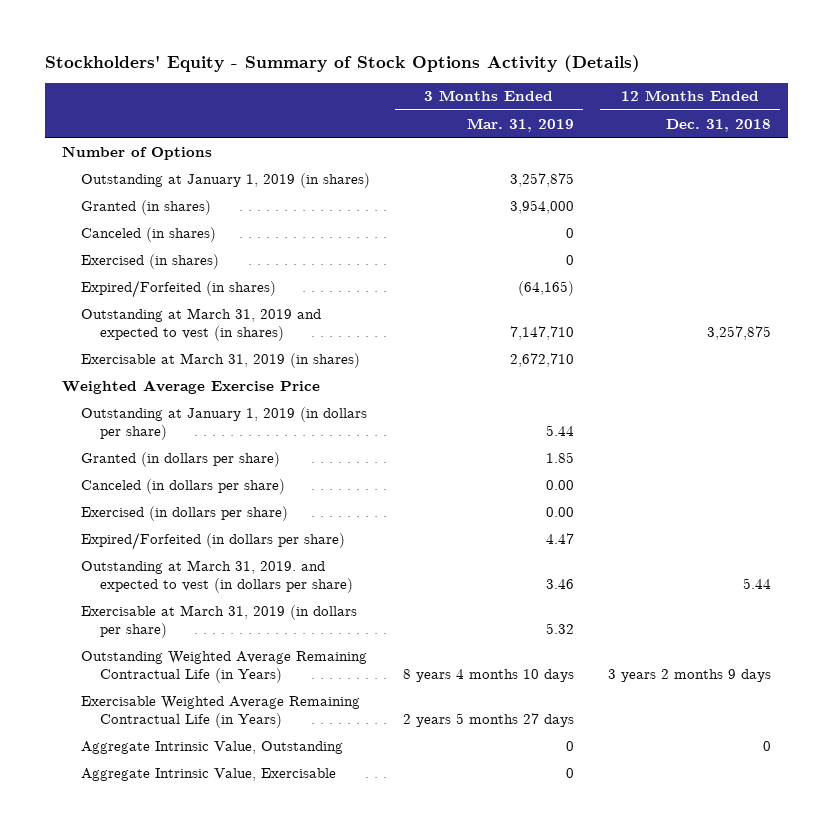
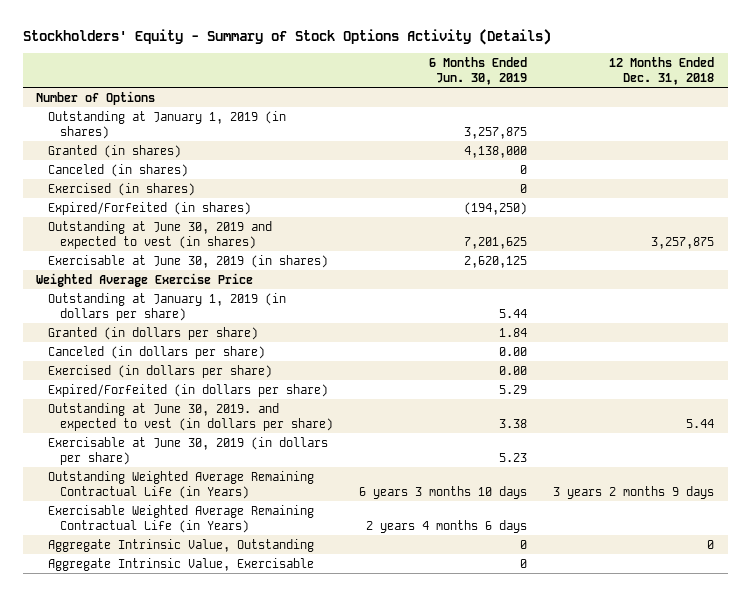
- | 3 Months Ended Mar. 31, 2019 | 12 Months Ended Dec. 31, 2018
+ | 6 Months Ended Jun. 30, 2019 | 12 Months Ended Dec. 31, 2018
- Outstanding at March 31, 2019 and expected to vest (in shares) | 7,147,710 | 3,257,875
- Exercisable at March 31, 2019 (in shares) | 2,672,710 |
+ Outstanding at June 30, 2019 and expected to vest (in shares) | 7,201,625 | 3,257,875
+ Exercisable at June 30, 2019 (in shares) | 2,620,125 |
- Outstanding at March 31, 2019. and expected to vest (in dollars per share) | 3.46 | 5.44
- Exercisable at March 31, 2019 (in dollars per share) | 5.32 |
+ Outstanding at June 30, 2019. and expected to vest (in dollars per share) | 3.38 | 5.44
+ Exercisable at June 30, 2019 (in dollars per share) | 5.23 |

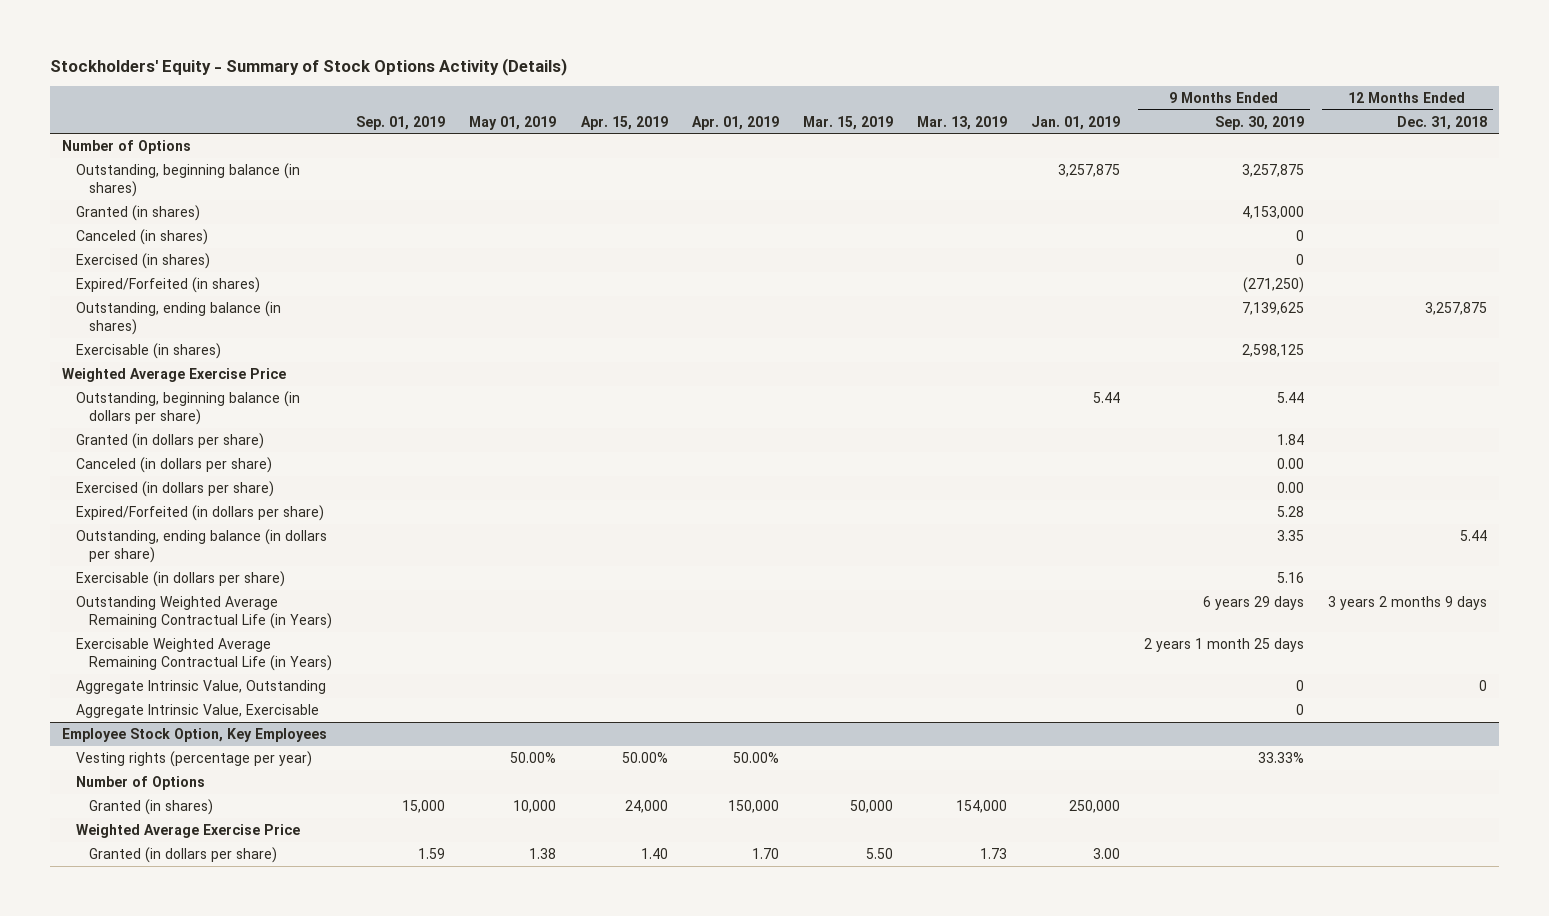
- | 6 Months Ended Jun. 30, 2019 | 12 Months Ended Dec. 31, 2018
+ | Sep. 01, 2019 | May 01, 2019 | Apr. 15, 2019 | Apr. 01, 2019 | Mar. 15, 2019 | Mar. 13, 2019 | Jan. 01, 2019 | 9 Months Ended Sep. 30, 2019 | 12 Months Ended Dec. 31, 2018
- Outstanding at January 1, 2019 (in shares) | 3,257,875 |
+ Outstanding, beginning balance (in shares) | | | | | | | 3,257,875 | 3,257,875 |
- Outstanding at June 30, 2019 and expected to vest (in shares) | 7,201,625 | 3,257,875
- Exercisable at June 30, 2019 (in shares) | 2,620,125 |
+ Outstanding, ending balance (in shares) | | | | | | | | 7,139,625 | 3,257,875
+ Exercisable (in shares) | | | | | | | | 2,598,125 |
- Outstanding at January 1, 2019 (in dollars per share) | 5.44 |
+ Outstanding, beginning balance (in dollars per share) | | | | | | | 5.44 | 5.44 |
- Outstanding at June 30, 2019. and expected to vest (in dollars per share) | 3.38 | 5.44
- Exercisable at June 30, 2019 (in dollars per share) | 5.23 |
+ Outstanding, ending balance (in dollars per share) | | | | | | | | 3.35 | 5.44
+ Exercisable (in dollars per share) | | | | | | | | 5.16 |
+ Employee Stock Option, Key Employees
+ Vesting rights (percentage per year) | | 50.00% | 50.00% | 50.00% | | | | 33.33% |
+ Number of Options
+ Granted (in shares) | 15,000 | 10,000 | 24,000 | 150,000 | 50,000 | 154,000 | 250,000 | |
+ Weighted Average Exercise Price
+ Granted (in dollars per share) | 1.59 | 1.38 | 1.40 | 1.70 | 5.50 | 1.73 | 3.00 | |

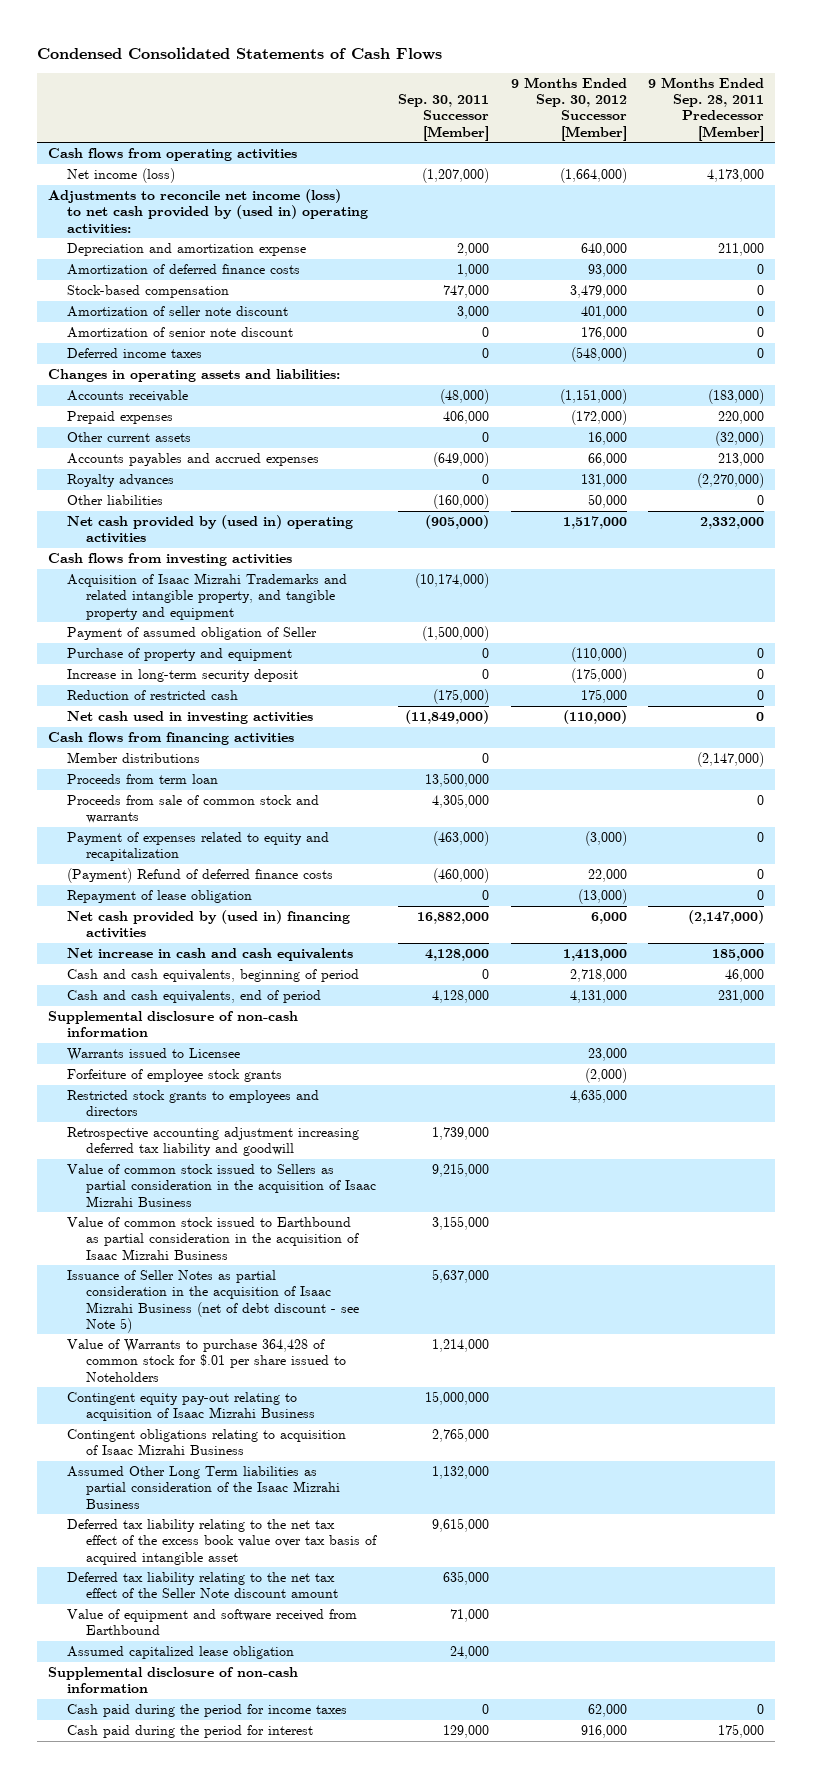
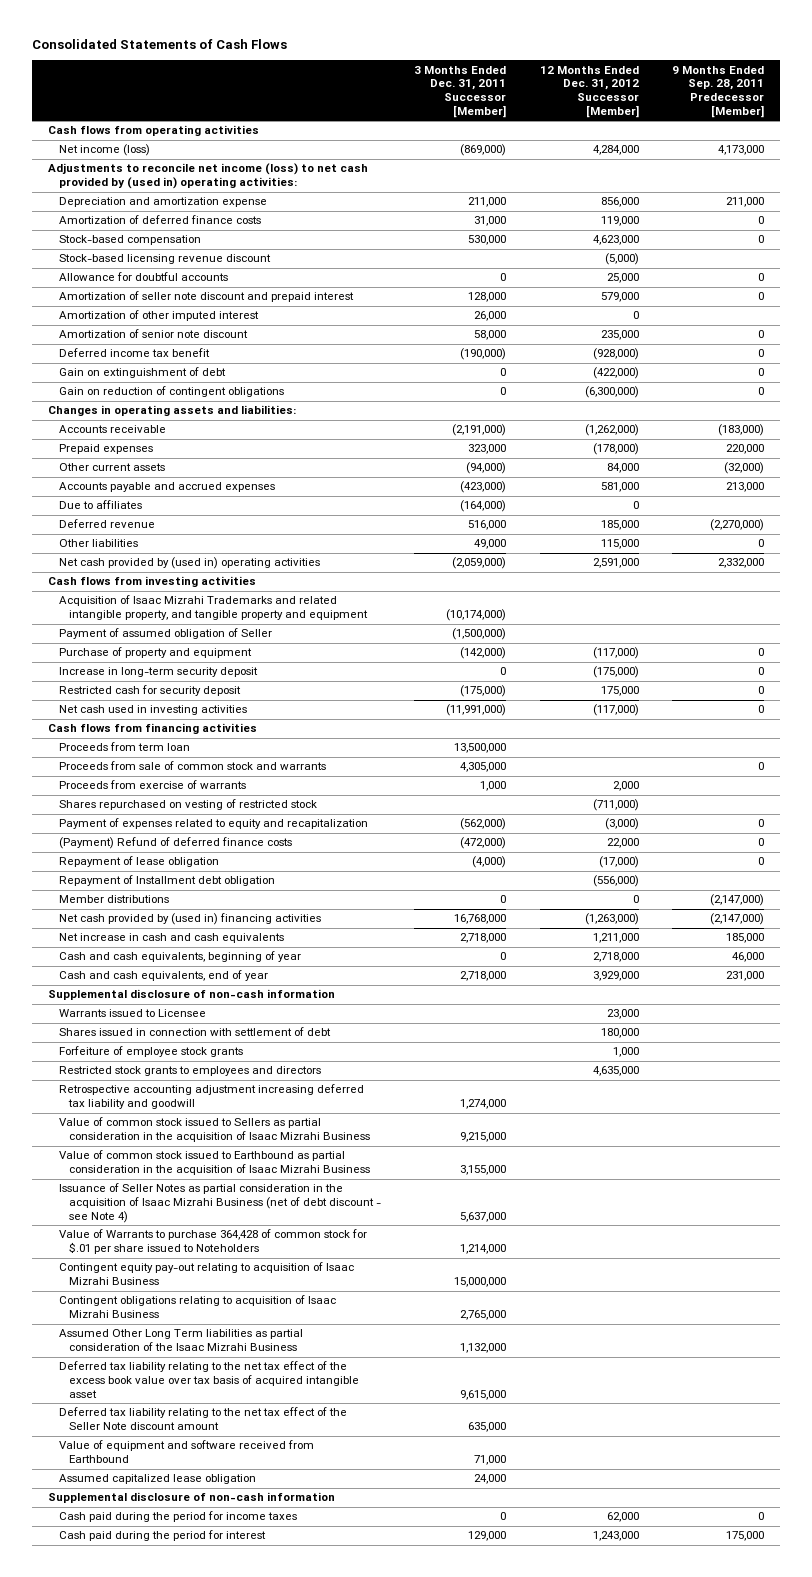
- Condensed Consolidated Statements of Cash Flows
+ Consolidated Statements of Cash Flows
- | Sep. 30, 2011 Successor [Member] | 9 Months Ended Sep. 30, 2012 Successor [Member] | 9 Months Ended Sep. 28, 2011 Predecessor [Member]
+ | 3 Months Ended Dec. 31, 2011 Successor [Member] | 12 Months Ended Dec. 31, 2012 Successor [Member] | 9 Months Ended Sep. 28, 2011 Predecessor [Member]
- Amortization of seller note discount | 3,000 | 401,000 | 0
+ Stock-based licensing revenue discount | | (5,000) |
+ Allowance for doubtful accounts | 0 | 25,000 | 0
+ Amortization of seller note discount and prepaid interest | 128,000 | 579,000 | 0
+ Amortization of other imputed interest | 26,000 | 0 |
- Deferred income taxes | 0 | (548,000) | 0
+ Deferred income tax benefit | (190,000) | (928,000) | 0
+ Gain on extinguishment of debt | 0 | (422,000) | 0
+ Gain on reduction of contingent obligations | 0 | (6,300,000) | 0
- Accounts payables and accrued expenses | (649,000) | 66,000 | 213,000
- Royalty advances | 0 | 131,000 | (2,270,000)
+ Accounts payable and accrued expenses | (423,000) | 581,000 | 213,000
+ Due to affiliates | (164,000) | 0 |
+ Deferred revenue | 516,000 | 185,000 | (2,270,000)
- Reduction of restricted cash | (175,000) | 175,000 | 0
+ Restricted cash for security deposit | (175,000) | 175,000 | 0
+ Proceeds from exercise of warrants | 1,000 | 2,000 |
+ Shares repurchased on vesting of restricted stock | | (711,000) |
+ Repayment of Installment debt obligation | | (556,000) |
moved down: Member distributions | 0 | 0 | (2,147,000)
- Cash and cash equivalents, beginning of period | 0 | 2,718,000 | 46,000
- Cash and cash equivalents, end of period | 4,128,000 | 4,131,000 | 231,000
+ Cash and cash equivalents, beginning of year | 0 | 2,718,000 | 46,000
+ Cash and cash equivalents, end of year | 2,718,000 | 3,929,000 | 231,000
+ Shares issued in connection with settlement of debt | | 180,000 |
- Issuance of Seller Notes as partial consideration in the acquisition of Isaac Mizrahi Business (net of debt discount - see Note 5) | 5,637,000 | |
+ Issuance of Seller Notes as partial consideration in the acquisition of Isaac Mizrahi Business (net of debt discount - see Note 4) | 5,637,000 | |

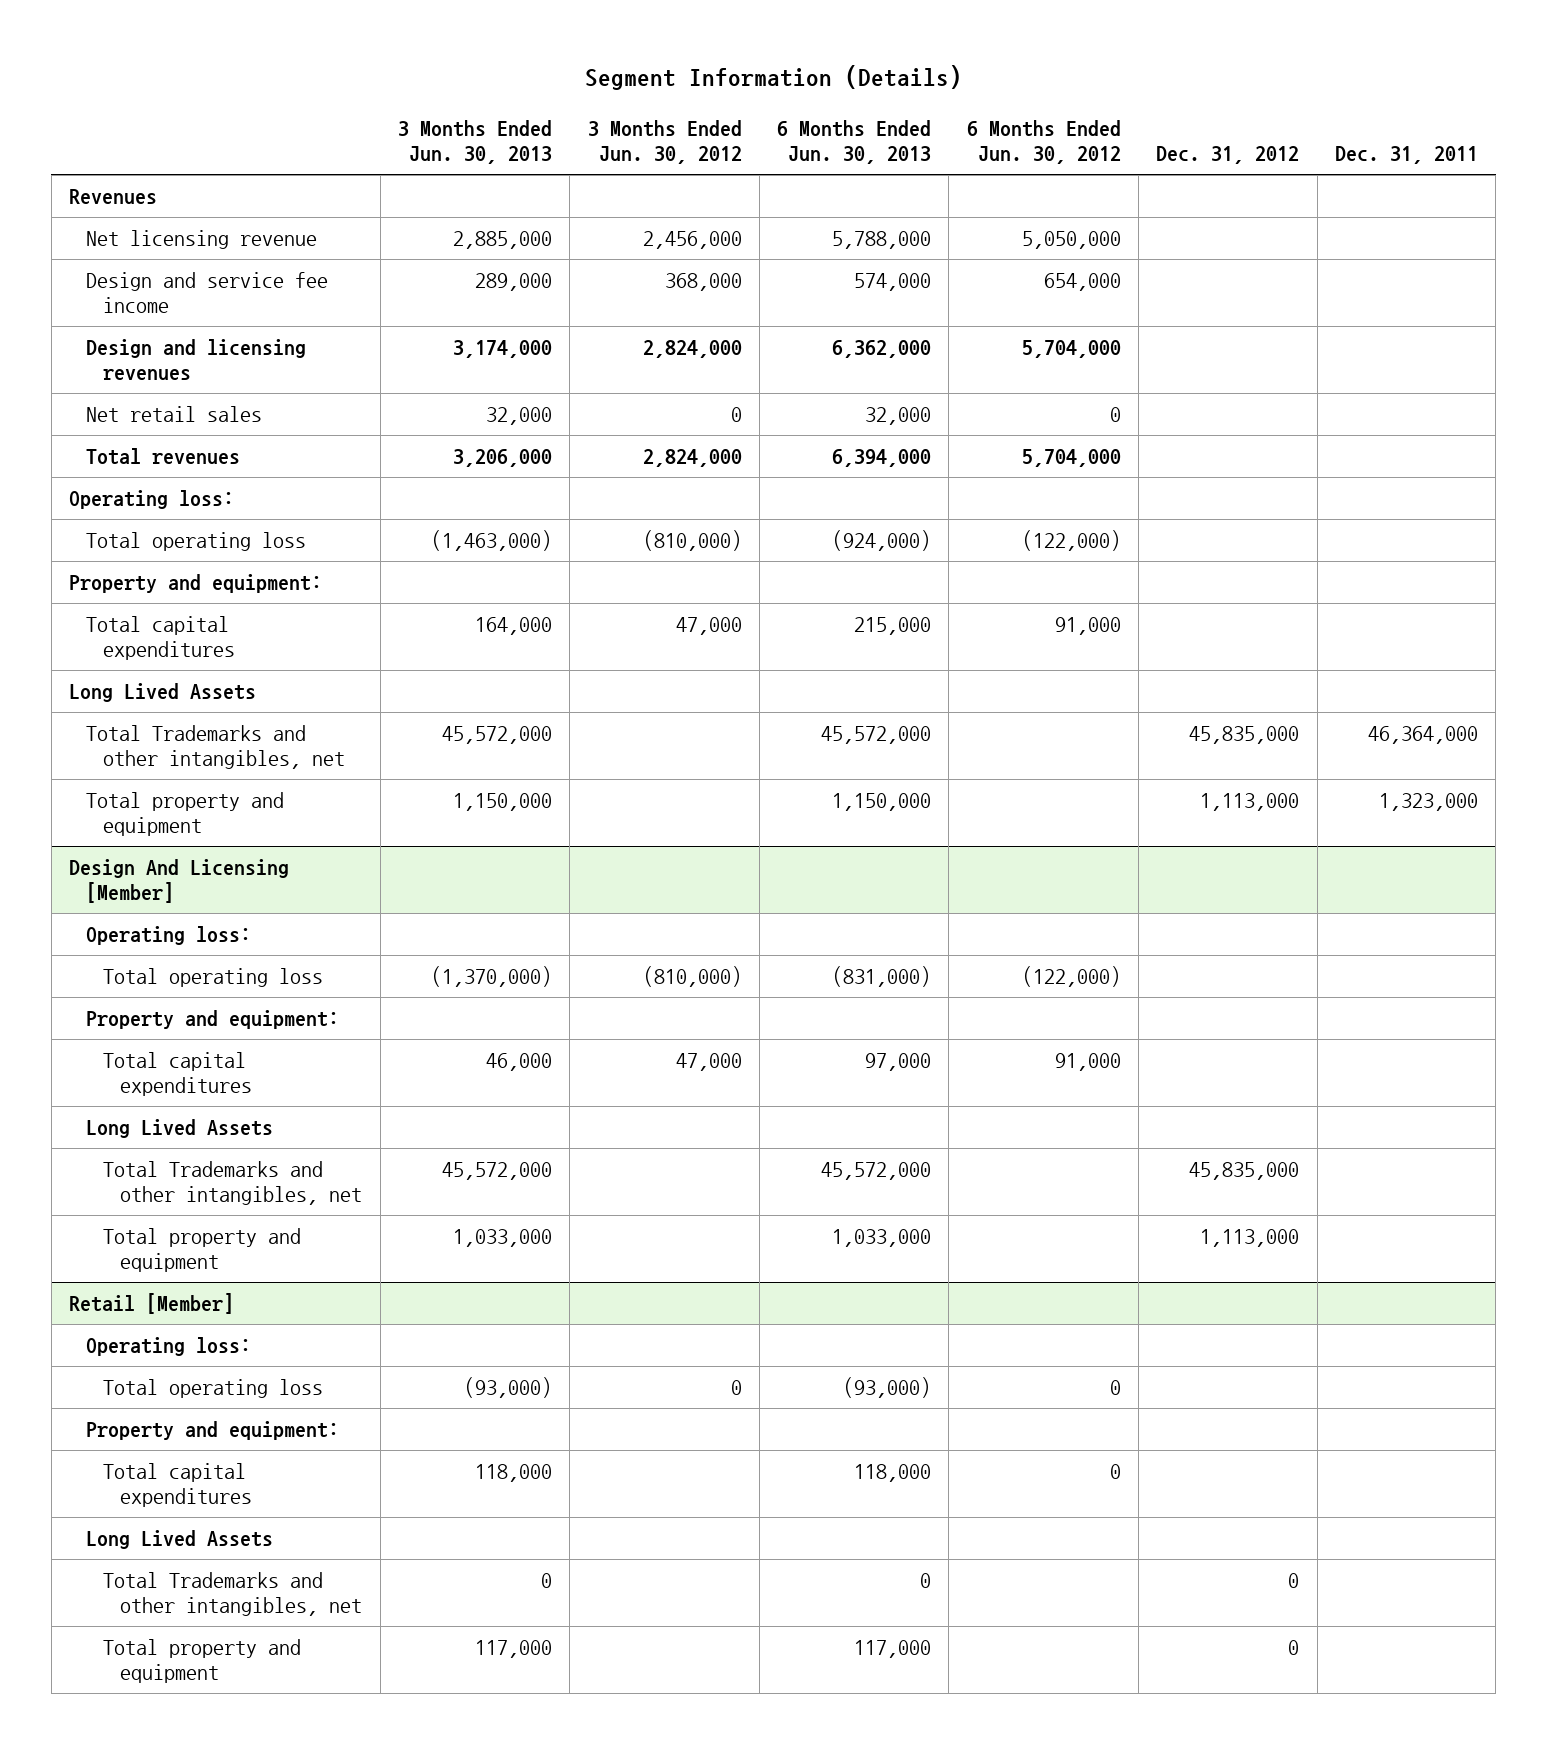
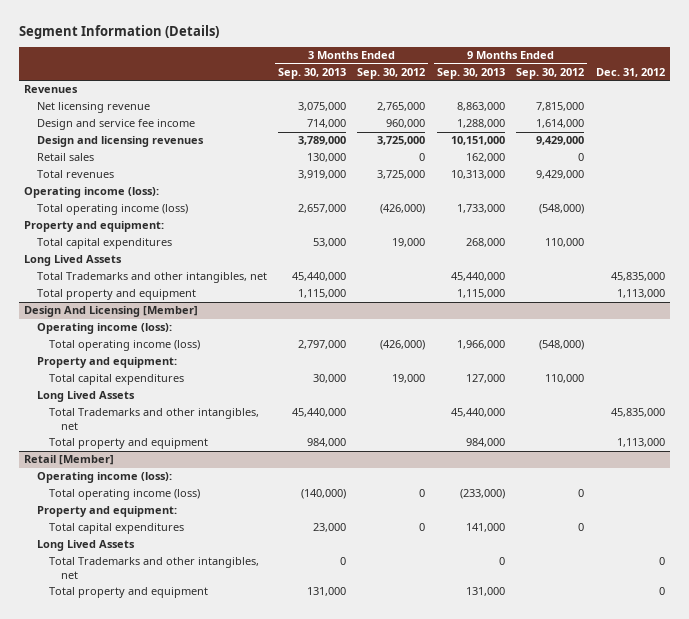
- | 3 Months Ended Jun. 30, 2013 | 3 Months Ended Jun. 30, 2012 | 6 Months Ended Jun. 30, 2013 | 6 Months Ended Jun. 30, 2012 | Dec. 31, 2012 | Dec. 31, 2011
+ | 3 Months Ended Sep. 30, 2013 | 3 Months Ended Sep. 30, 2012 | 9 Months Ended Sep. 30, 2013 | 9 Months Ended Sep. 30, 2012 | Dec. 31, 2012
- Net retail sales | 32,000 | 0 | 32,000 | 0 | |
+ Retail sales | 130,000 | 0 | 162,000 | 0 |
- Operating loss:
- Total operating loss | (1,463,000) | (810,000) | (924,000) | (122,000) | |
+ Operating income (loss):
+ Total operating income (loss) | 2,657,000 | (426,000) | 1,733,000 | (548,000) |
@ Design And Licensing [Member]
- Operating loss:
- Total operating loss | (1,370,000) | (810,000) | (831,000) | (122,000) | |
+ Operating income (loss):
+ Total operating income (loss) | 2,797,000 | (426,000) | 1,966,000 | (548,000) |
@ Retail [Member]
- Operating loss:
- Total operating loss | (93,000) | 0 | (93,000) | 0 | |
+ Operating income (loss):
+ Total operating income (loss) | (140,000) | 0 | (233,000) | 0 |

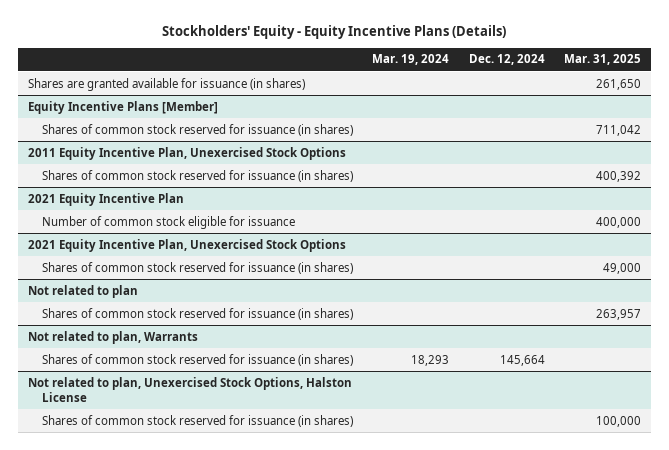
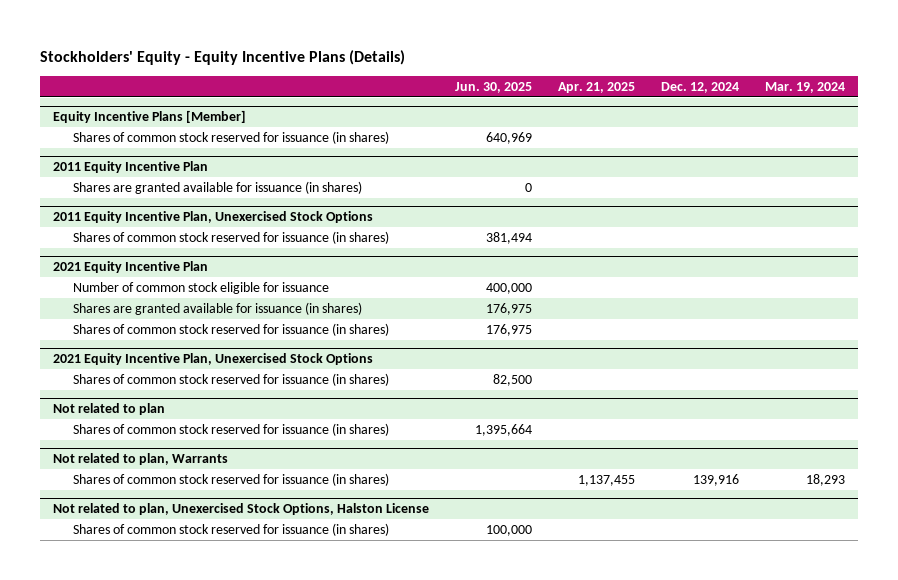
- | Mar. 19, 2024 | Dec. 12, 2024 | Mar. 31, 2025
+ | Jun. 30, 2025 | Apr. 21, 2025 | Dec. 12, 2024 | Mar. 19, 2024
- Shares are granted available for issuance (in shares) | | | 261,650
+ 2011 Equity Incentive Plan
+ Shares are granted available for issuance (in shares) | 0 | | |
@ 2021 Equity Incentive Plan
+ Shares are granted available for issuance (in shares) | 176,975 | | |
+ Shares of common stock reserved for issuance (in shares) | 176,975 | | |
@ Not related to plan, Warrants
- Shares of common stock reserved for issuance (in shares) | 18,293 | 145,664 |
+ Shares of common stock reserved for issuance (in shares) | | 1,137,455 | 139,916 | 18,293

